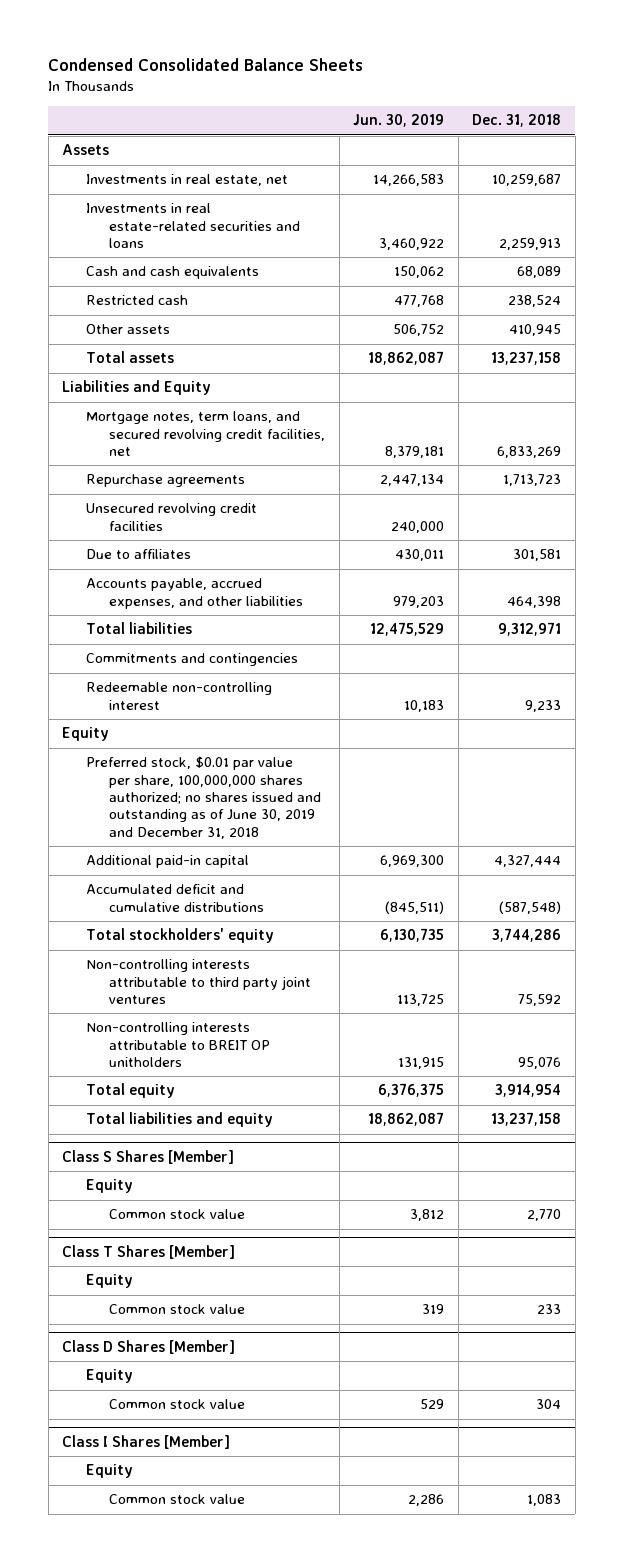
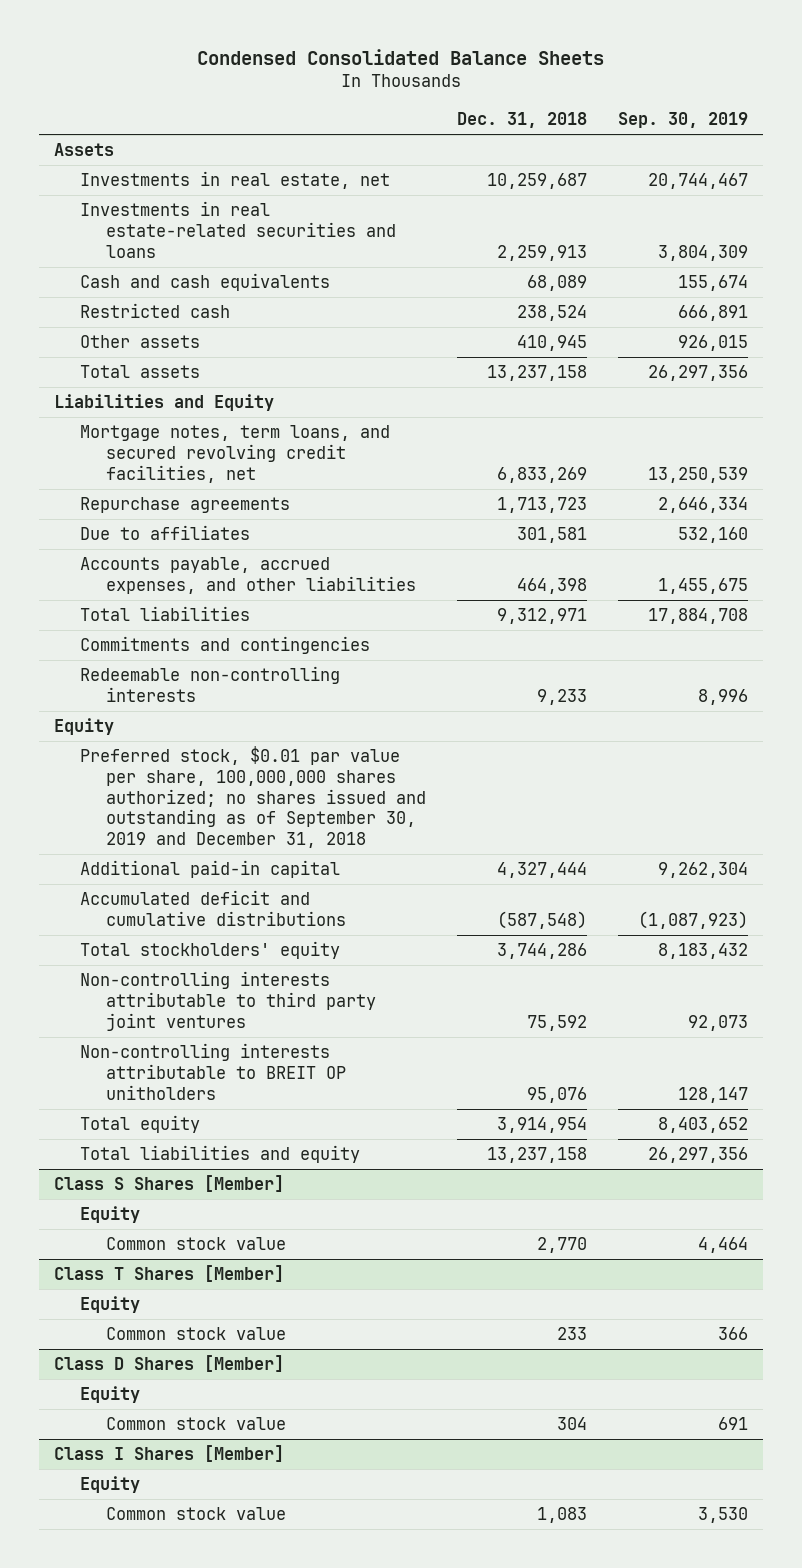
- | Jun. 30, 2019 | Dec. 31, 2018
+ | Dec. 31, 2018 | Sep. 30, 2019
- Unsecured revolving credit facilities | 240,000 |
- Redeemable non-controlling interest | 10,183 | 9,233
+ Redeemable non-controlling interests | 9,233 | 8,996
- Preferred stock, $0.01 par value per share, 100,000,000 shares authorized; no shares issued and outstanding as of June 30, 2019 and December 31, 2018
+ Preferred stock, $0.01 par value per share, 100,000,000 shares authorized; no shares issued and outstanding as of September 30, 2019 and December 31, 2018

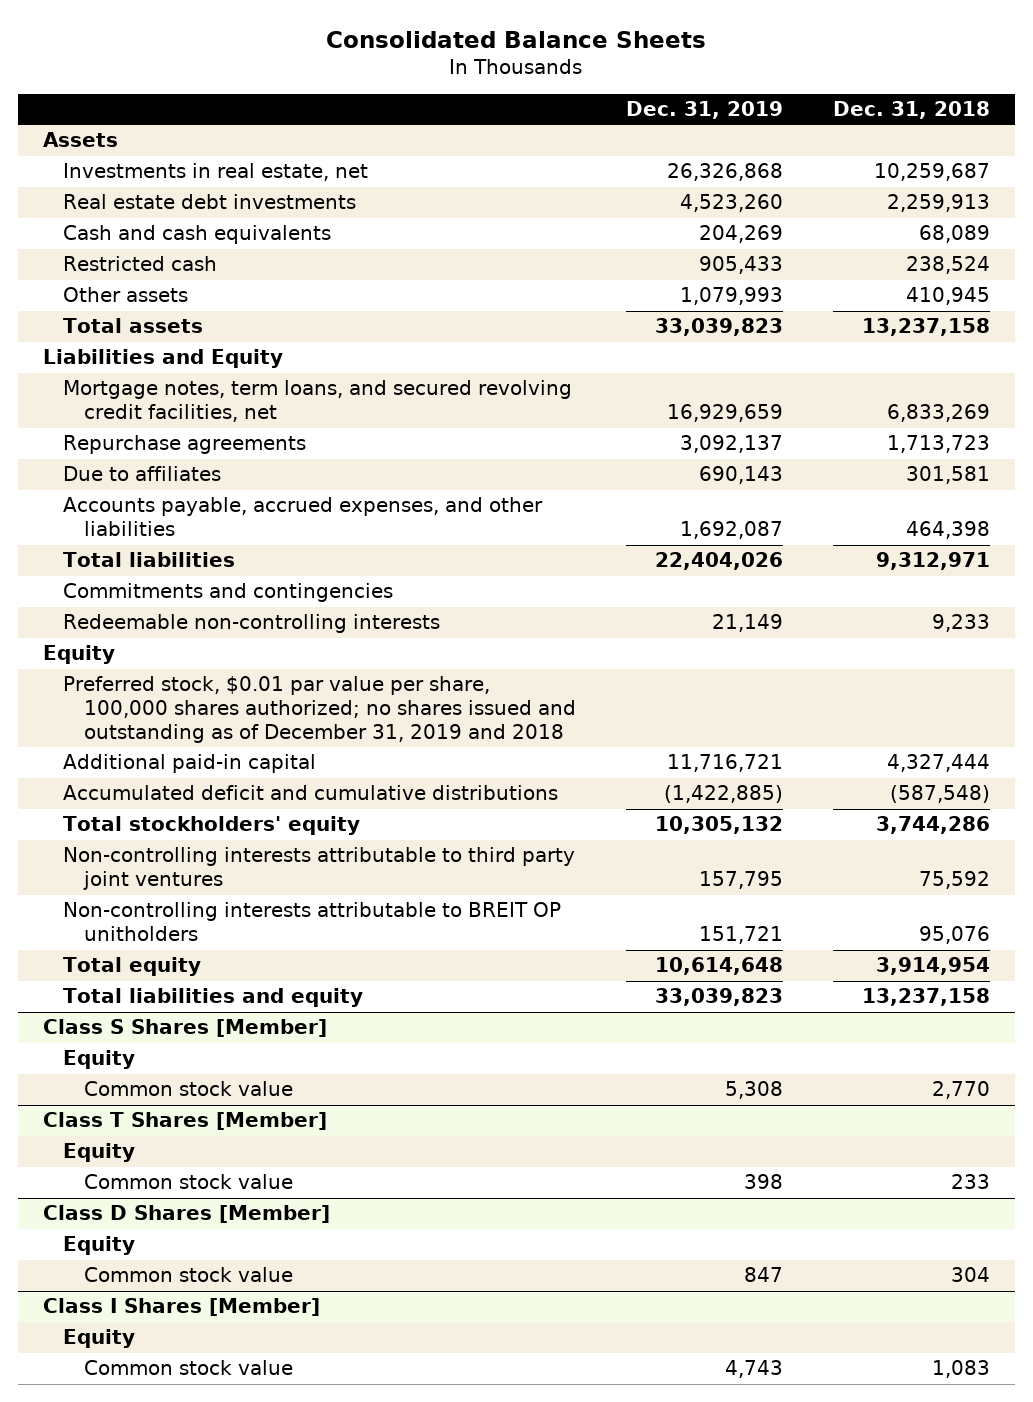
- Condensed Consolidated Balance Sheets
+ Consolidated Balance Sheets
- | Dec. 31, 2018 | Sep. 30, 2019
+ | Dec. 31, 2019 | Dec. 31, 2018
- Investments in real estate-related securities and loans | 2,259,913 | 3,804,309
+ Real estate debt investments | 4,523,260 | 2,259,913
- Preferred stock, $0.01 par value per share, 100,000,000 shares authorized; no shares issued and outstanding as of September 30, 2019 and December 31, 2018
+ Preferred stock, $0.01 par value per share, 100,000 shares authorized; no shares issued and outstanding as of December 31, 2019 and 2018

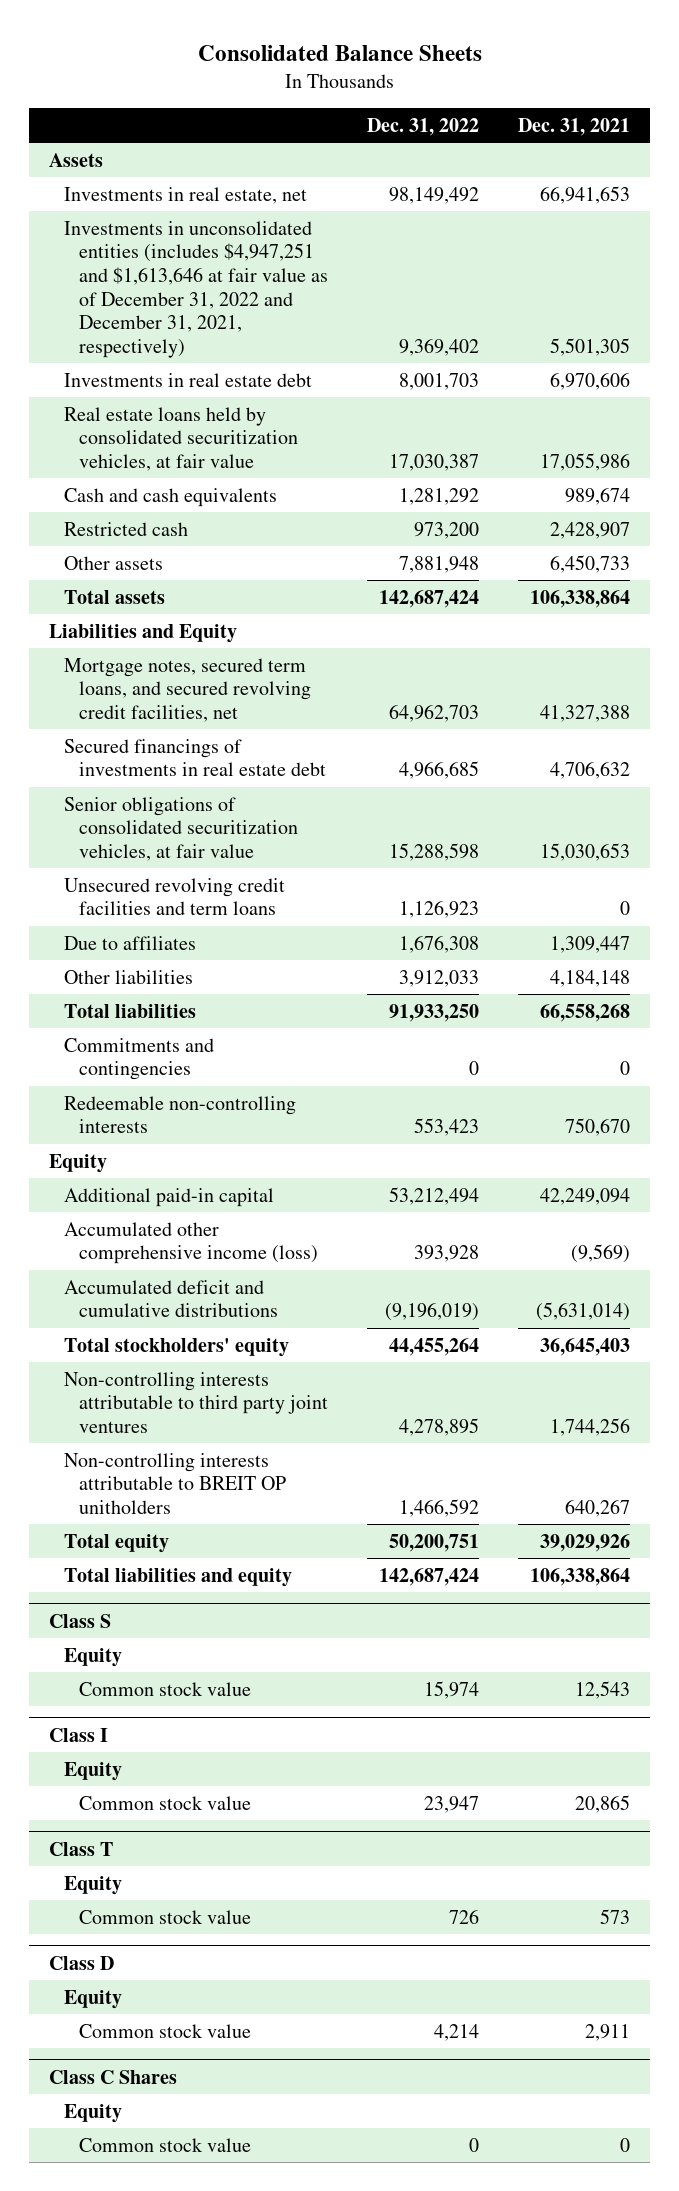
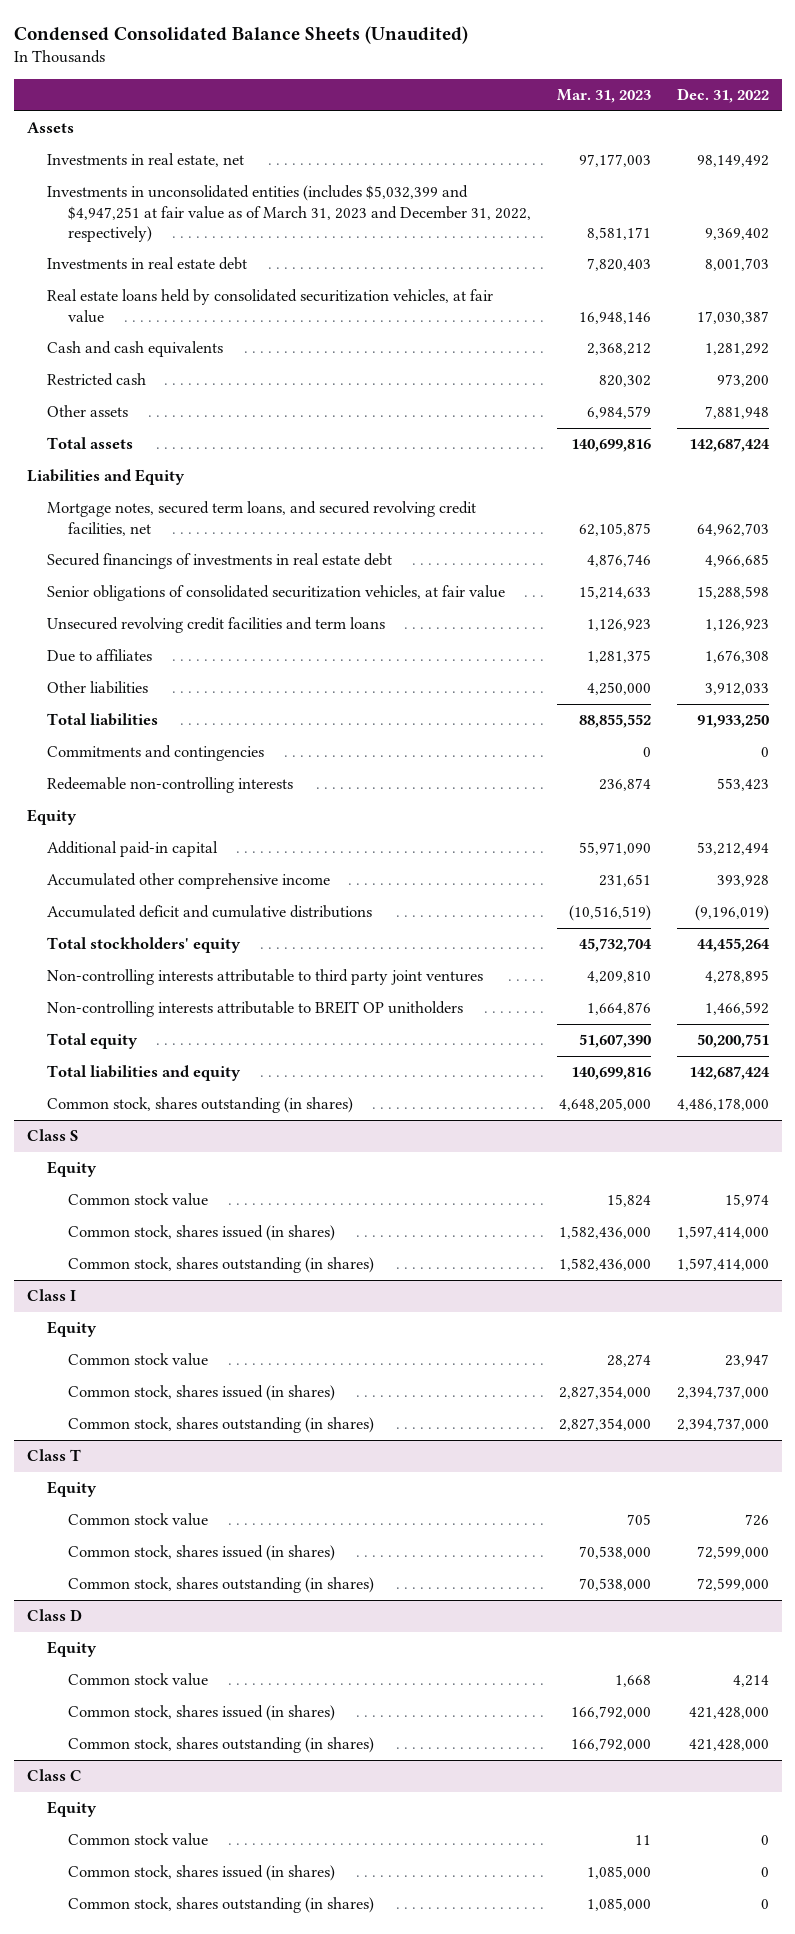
- Consolidated Balance Sheets
+ Condensed Consolidated Balance Sheets (Unaudited)
- | Dec. 31, 2022 | Dec. 31, 2021
+ | Mar. 31, 2023 | Dec. 31, 2022
- Investments in unconsolidated entities (includes $4,947,251 and $1,613,646 at fair value as of December 31, 2022 and December 31, 2021, respectively) | 9,369,402 | 5,501,305
+ Investments in unconsolidated entities (includes $5,032,399 and $4,947,251 at fair value as of March 31, 2023 and December 31, 2022, respectively) | 8,581,171 | 9,369,402
- Accumulated other comprehensive income (loss) | 393,928 | (9,569)
+ Accumulated other comprehensive income | 231,651 | 393,928
+ Common stock, shares outstanding (in shares) | 4,648,205,000 | 4,486,178,000
@ Class S
+ Common stock, shares issued (in shares) | 1,582,436,000 | 1,597,414,000
+ Common stock, shares outstanding (in shares) | 1,582,436,000 | 1,597,414,000
@ Class I
+ Common stock, shares issued (in shares) | 2,827,354,000 | 2,394,737,000
+ Common stock, shares outstanding (in shares) | 2,827,354,000 | 2,394,737,000
@ Class T
+ Common stock, shares issued (in shares) | 70,538,000 | 72,599,000
+ Common stock, shares outstanding (in shares) | 70,538,000 | 72,599,000
- Class C Shares
@ Class D
+ Common stock, shares issued (in shares) | 166,792,000 | 421,428,000
+ Common stock, shares outstanding (in shares) | 166,792,000 | 421,428,000
+ Class C
+ Common stock, shares issued (in shares) | 1,085,000 | 0
+ Common stock, shares outstanding (in shares) | 1,085,000 | 0

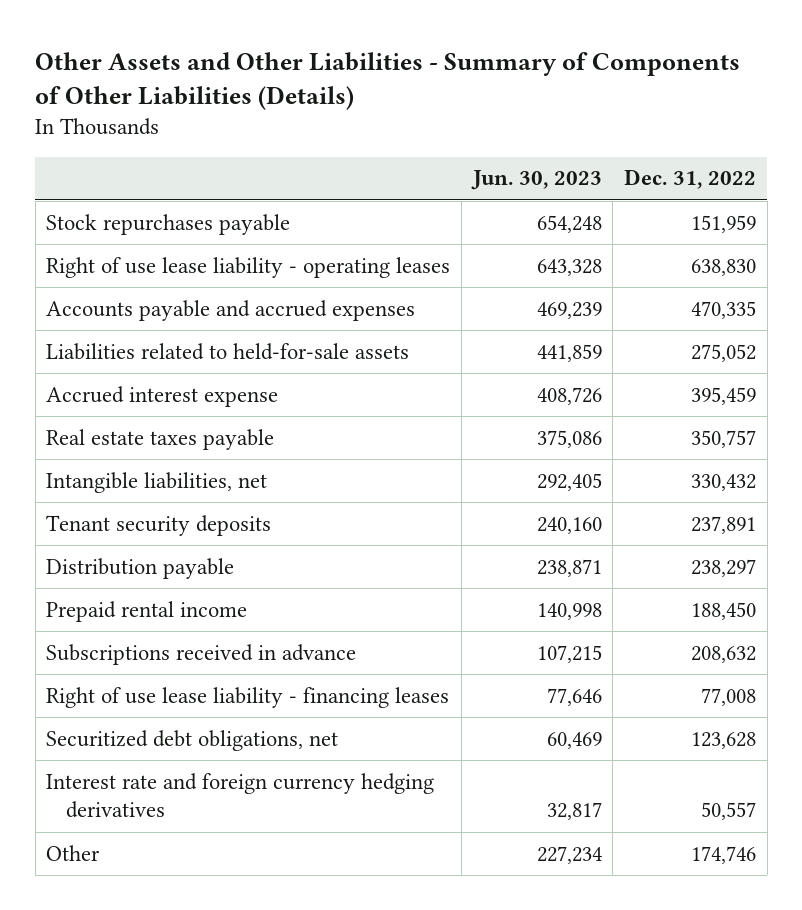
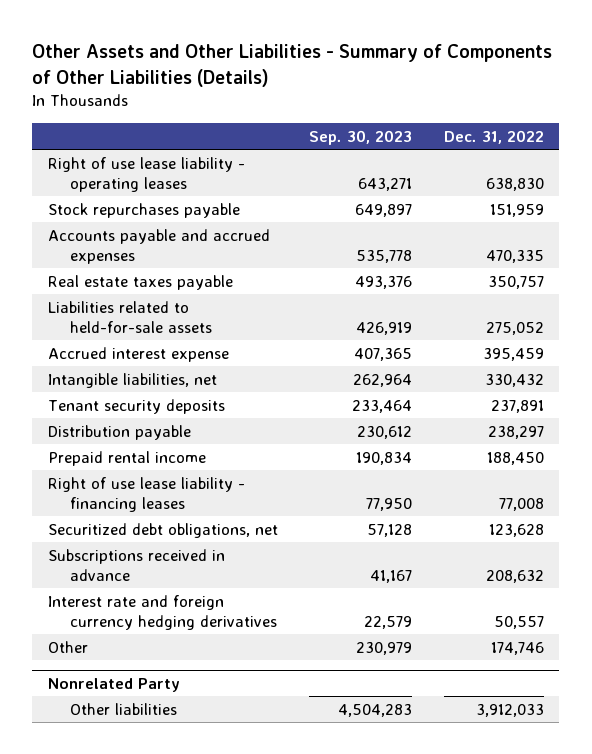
- | Jun. 30, 2023 | Dec. 31, 2022
+ | Sep. 30, 2023 | Dec. 31, 2022
moved down: Stock repurchases payable | 649,897 | 151,959
moved up: Real estate taxes payable | 493,376 | 350,757
moved down: Subscriptions received in advance | 41,167 | 208,632
+ Nonrelated Party
+ Other liabilities | 4,504,283 | 3,912,033

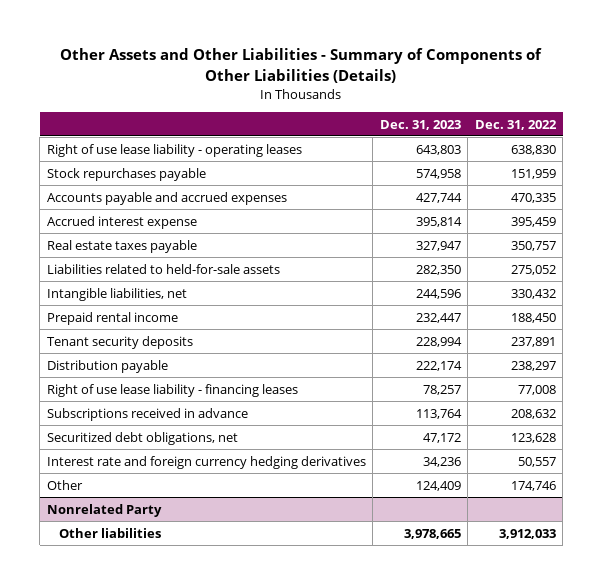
- | Sep. 30, 2023 | Dec. 31, 2022
+ | Dec. 31, 2023 | Dec. 31, 2022
moved up: Accrued interest expense | 395,814 | 395,459
moved up: Prepaid rental income | 232,447 | 188,450
moved down: Securitized debt obligations, net | 47,172 | 123,628

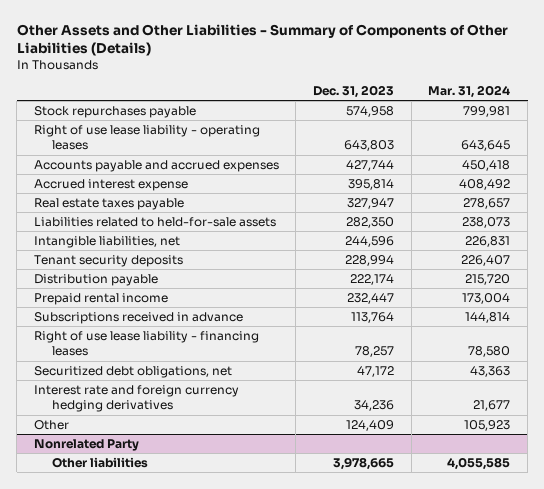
- | Dec. 31, 2023 | Dec. 31, 2022
+ | Dec. 31, 2023 | Mar. 31, 2024
moved down: Right of use lease liability - operating leases | 643,803 | 643,645
moved down: Prepaid rental income | 232,447 | 173,004
moved down: Right of use lease liability - financing leases | 78,257 | 78,580

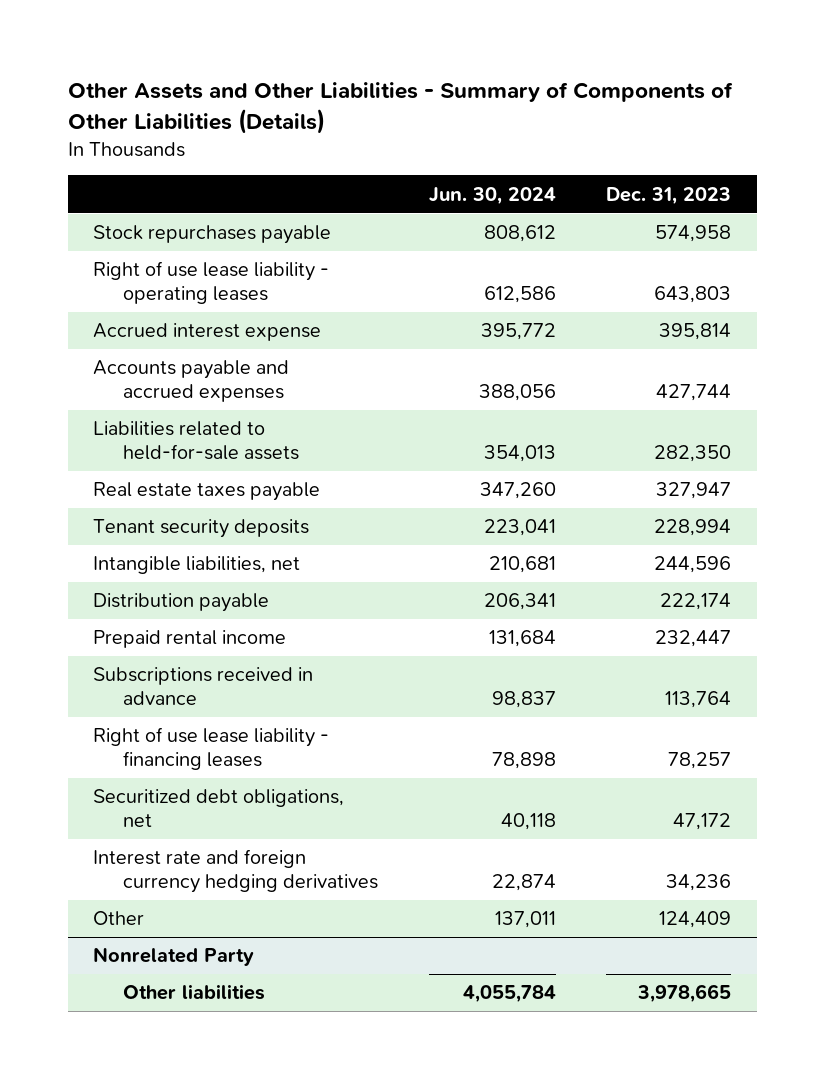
- | Dec. 31, 2023 | Mar. 31, 2024
+ | Jun. 30, 2024 | Dec. 31, 2023
moved down: Accounts payable and accrued expenses | 388,056 | 427,744
moved down: Real estate taxes payable | 347,260 | 327,947
moved down: Intangible liabilities, net | 210,681 | 244,596

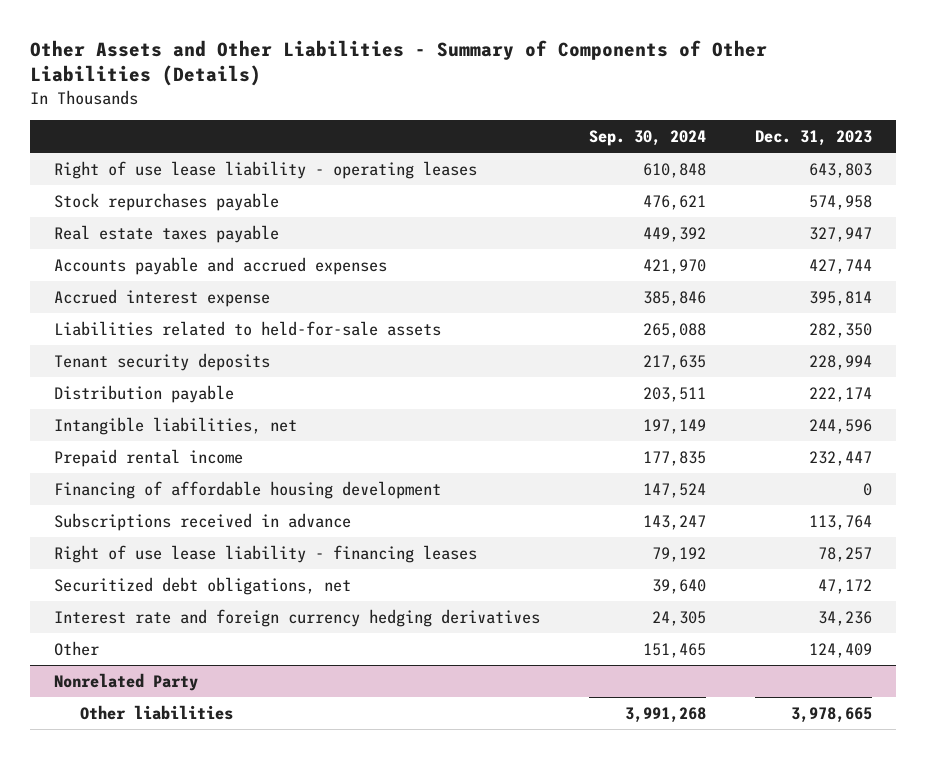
- | Jun. 30, 2024 | Dec. 31, 2023
+ | Sep. 30, 2024 | Dec. 31, 2023
moved down: Stock repurchases payable | 476,621 | 574,958
moved up: Real estate taxes payable | 449,392 | 327,947
moved down: Accrued interest expense | 385,846 | 395,814
moved down: Intangible liabilities, net | 197,149 | 244,596
+ Financing of affordable housing development | 147,524 | 0

